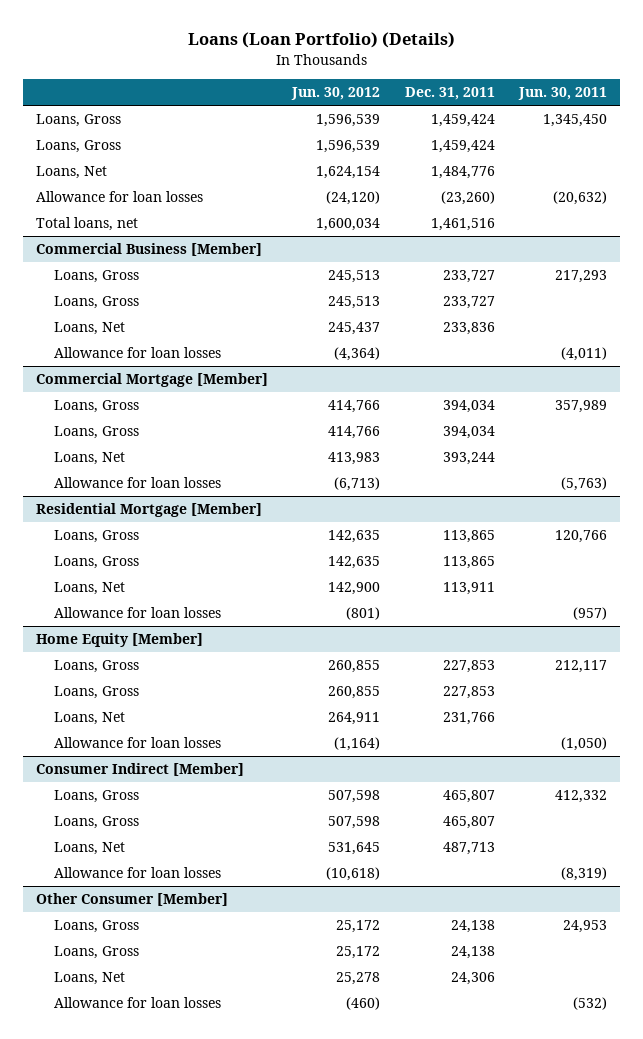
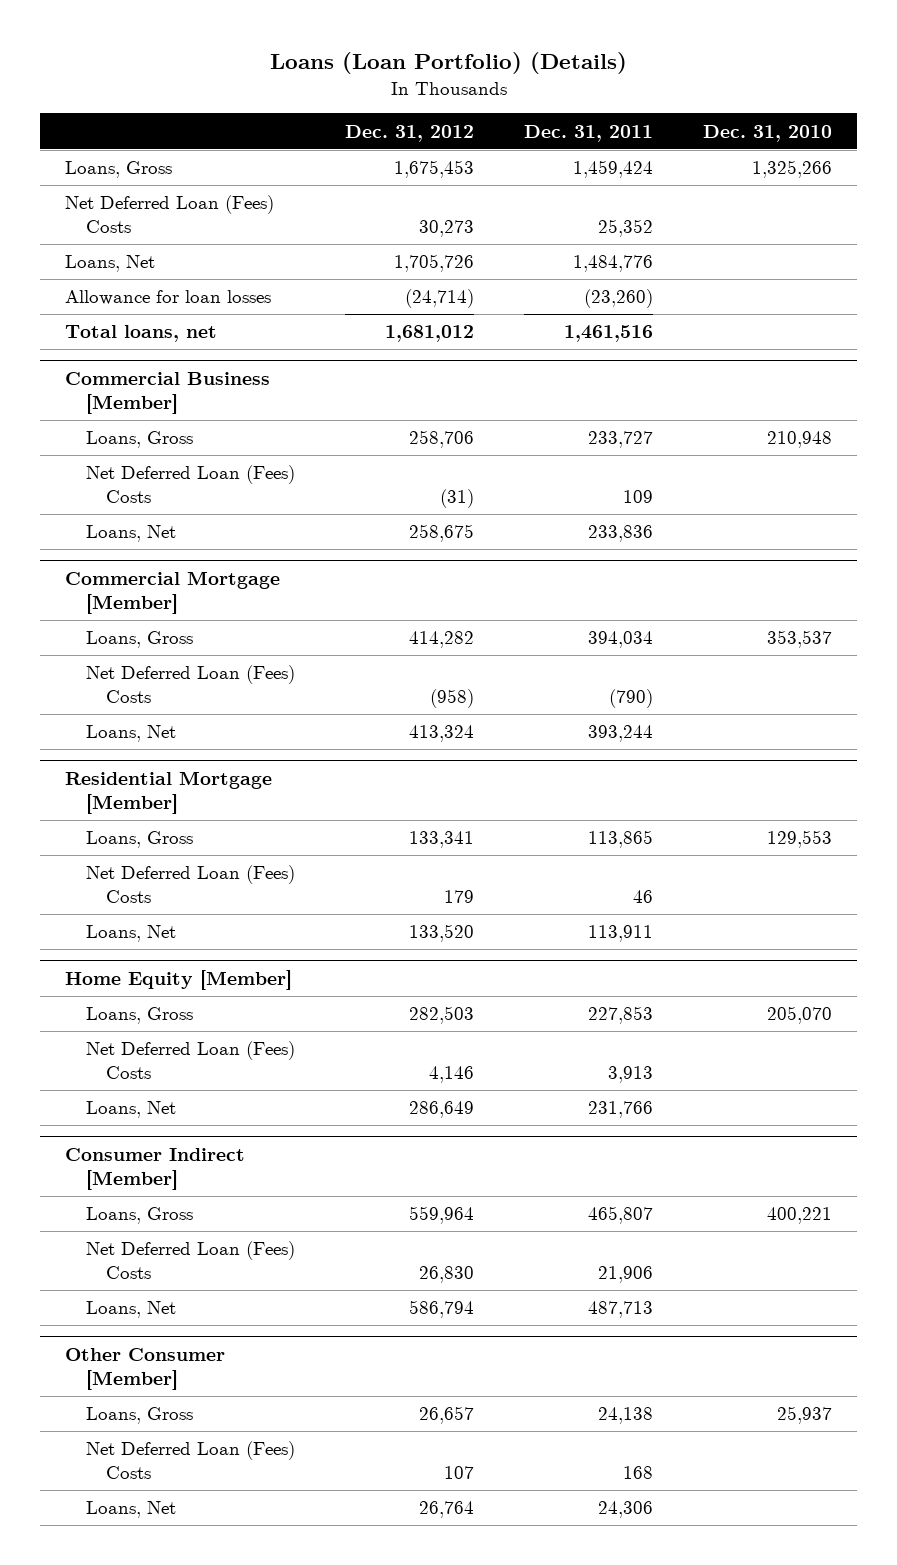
- | Jun. 30, 2012 | Dec. 31, 2011 | Jun. 30, 2011
+ | Dec. 31, 2012 | Dec. 31, 2011 | Dec. 31, 2010
- Loans, Gross | 1,596,539 | 1,459,424 |
+ Net Deferred Loan (Fees) Costs | 30,273 | 25,352 |
@ Commercial Business [Member]
- Loans, Gross | 245,513 | 233,727 |
+ Net Deferred Loan (Fees) Costs | (31) | 109 |
- Allowance for loan losses | (4,364) | | (4,011)
@ Commercial Mortgage [Member]
- Loans, Gross | 414,766 | 394,034 |
+ Net Deferred Loan (Fees) Costs | (958) | (790) |
- Allowance for loan losses | (6,713) | | (5,763)
@ Residential Mortgage [Member]
- Loans, Gross | 142,635 | 113,865 |
+ Net Deferred Loan (Fees) Costs | 179 | 46 |
- Allowance for loan losses | (801) | | (957)
@ Home Equity [Member]
- Loans, Gross | 260,855 | 227,853 |
+ Net Deferred Loan (Fees) Costs | 4,146 | 3,913 |
- Allowance for loan losses | (1,164) | | (1,050)
@ Consumer Indirect [Member]
- Loans, Gross | 507,598 | 465,807 |
+ Net Deferred Loan (Fees) Costs | 26,830 | 21,906 |
- Allowance for loan losses | (10,618) | | (8,319)
@ Other Consumer [Member]
- Loans, Gross | 25,172 | 24,138 |
+ Net Deferred Loan (Fees) Costs | 107 | 168 |
- Allowance for loan losses | (460) | | (532)

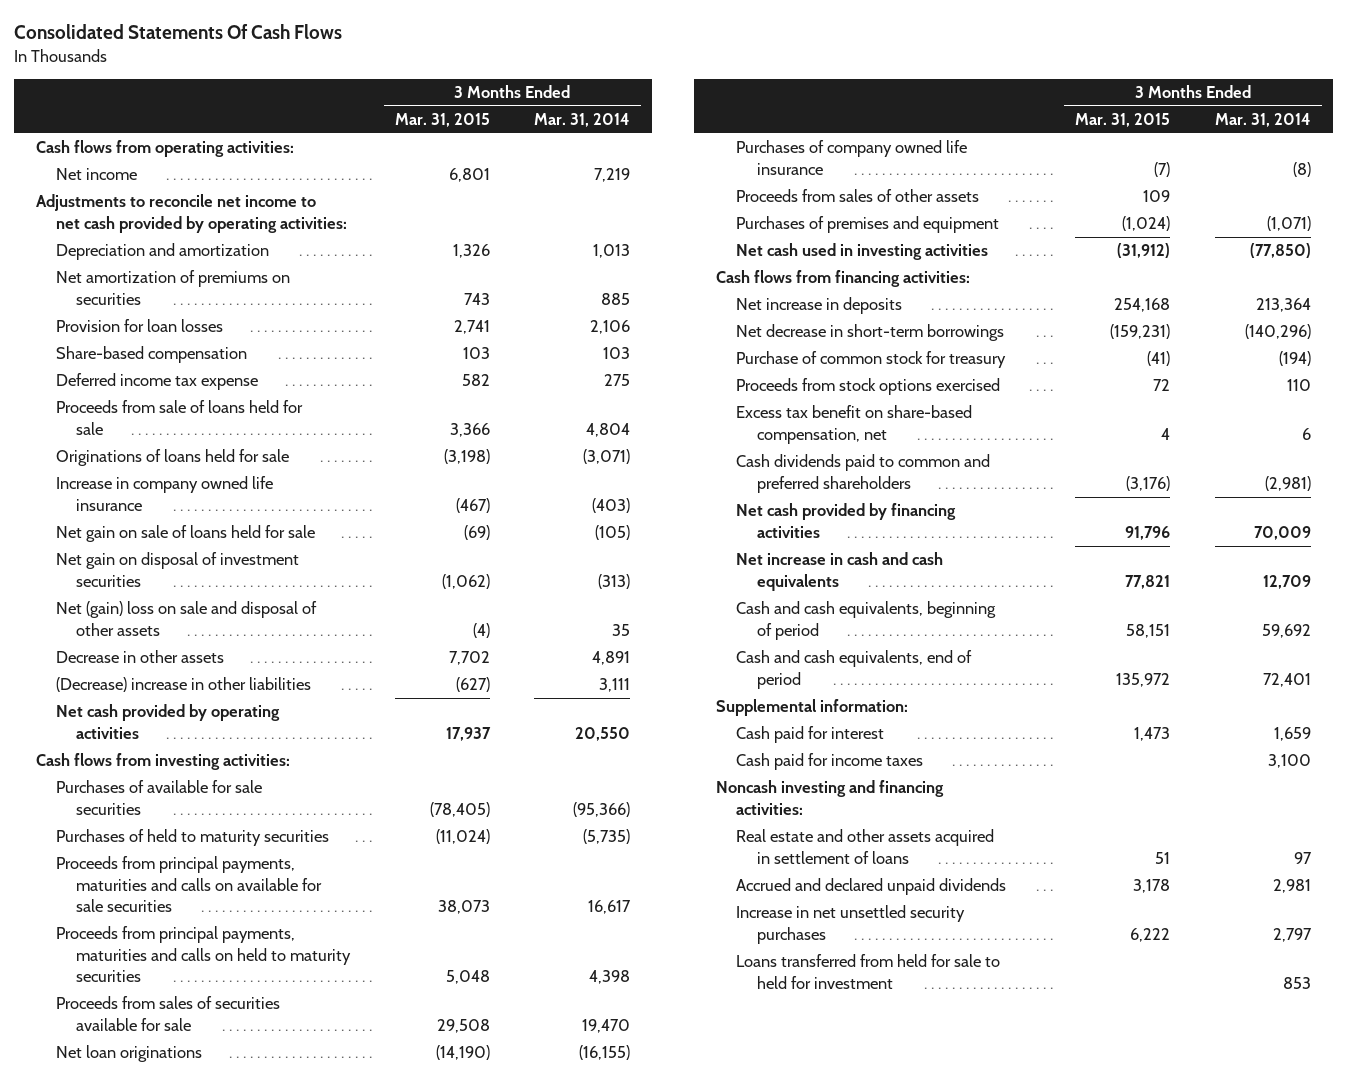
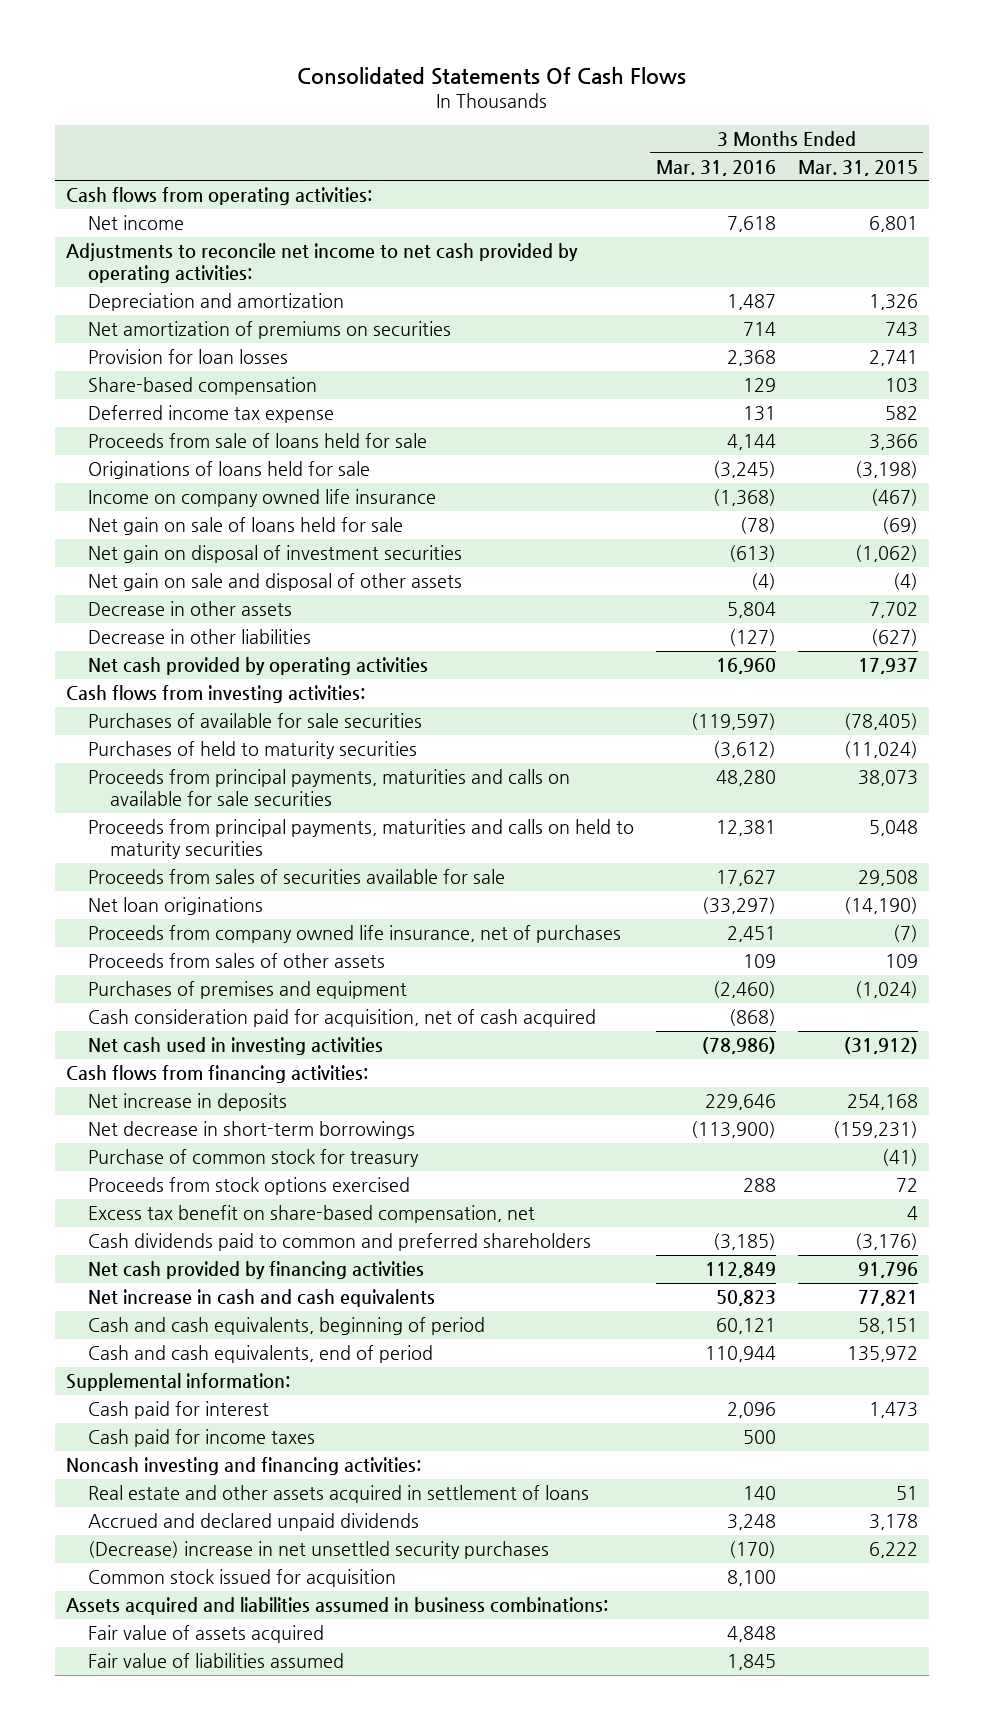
- | 3 Months Ended Mar. 31, 2015 | 3 Months Ended Mar. 31, 2014
+ | 3 Months Ended Mar. 31, 2016 | 3 Months Ended Mar. 31, 2015
- Increase in company owned life insurance | (467) | (403)
+ Income on company owned life insurance | (1,368) | (467)
- Net (gain) loss on sale and disposal of other assets | (4) | 35
+ Net gain on sale and disposal of other assets | (4) | (4)
- (Decrease) increase in other liabilities | (627) | 3,111
+ Decrease in other liabilities | (127) | (627)
- Purchases of company owned life insurance | (7) | (8)
+ Proceeds from company owned life insurance, net of purchases | 2,451 | (7)
+ Cash consideration paid for acquisition, net of cash acquired | (868) |
- Increase in net unsettled security purchases | 6,222 | 2,797
- Loans transferred from held for sale to held for investment | | 853
+ (Decrease) increase in net unsettled security purchases | (170) | 6,222
+ Common stock issued for acquisition | 8,100 |
+ Assets acquired and liabilities assumed in business combinations:
+ Fair value of assets acquired | 4,848 |
+ Fair value of liabilities assumed | 1,845 |

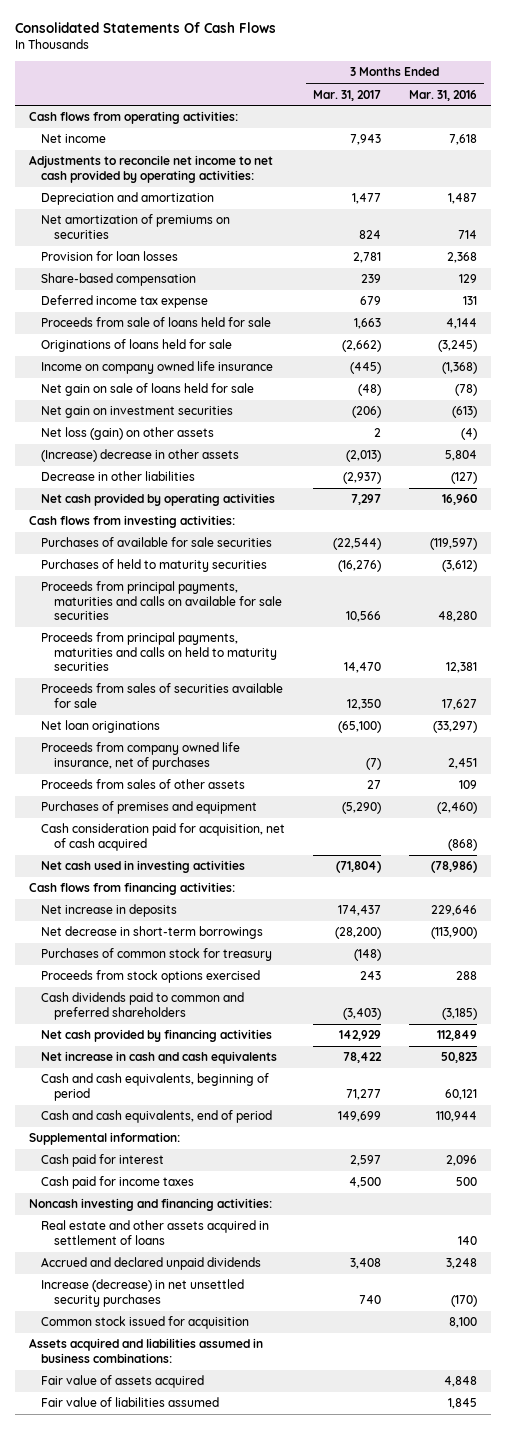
- | 3 Months Ended Mar. 31, 2016 | 3 Months Ended Mar. 31, 2015
+ | 3 Months Ended Mar. 31, 2017 | 3 Months Ended Mar. 31, 2016
- Net gain on disposal of investment securities | (613) | (1,062)
- Net gain on sale and disposal of other assets | (4) | (4)
- Decrease in other assets | 5,804 | 7,702
+ Net gain on investment securities | (206) | (613)
+ Net loss (gain) on other assets | 2 | (4)
+ (Increase) decrease in other assets | (2,013) | 5,804
- Purchase of common stock for treasury | | (41)
+ Purchases of common stock for treasury | (148) |
- Excess tax benefit on share-based compensation, net | | 4
- (Decrease) increase in net unsettled security purchases | (170) | 6,222
+ Increase (decrease) in net unsettled security purchases | 740 | (170)

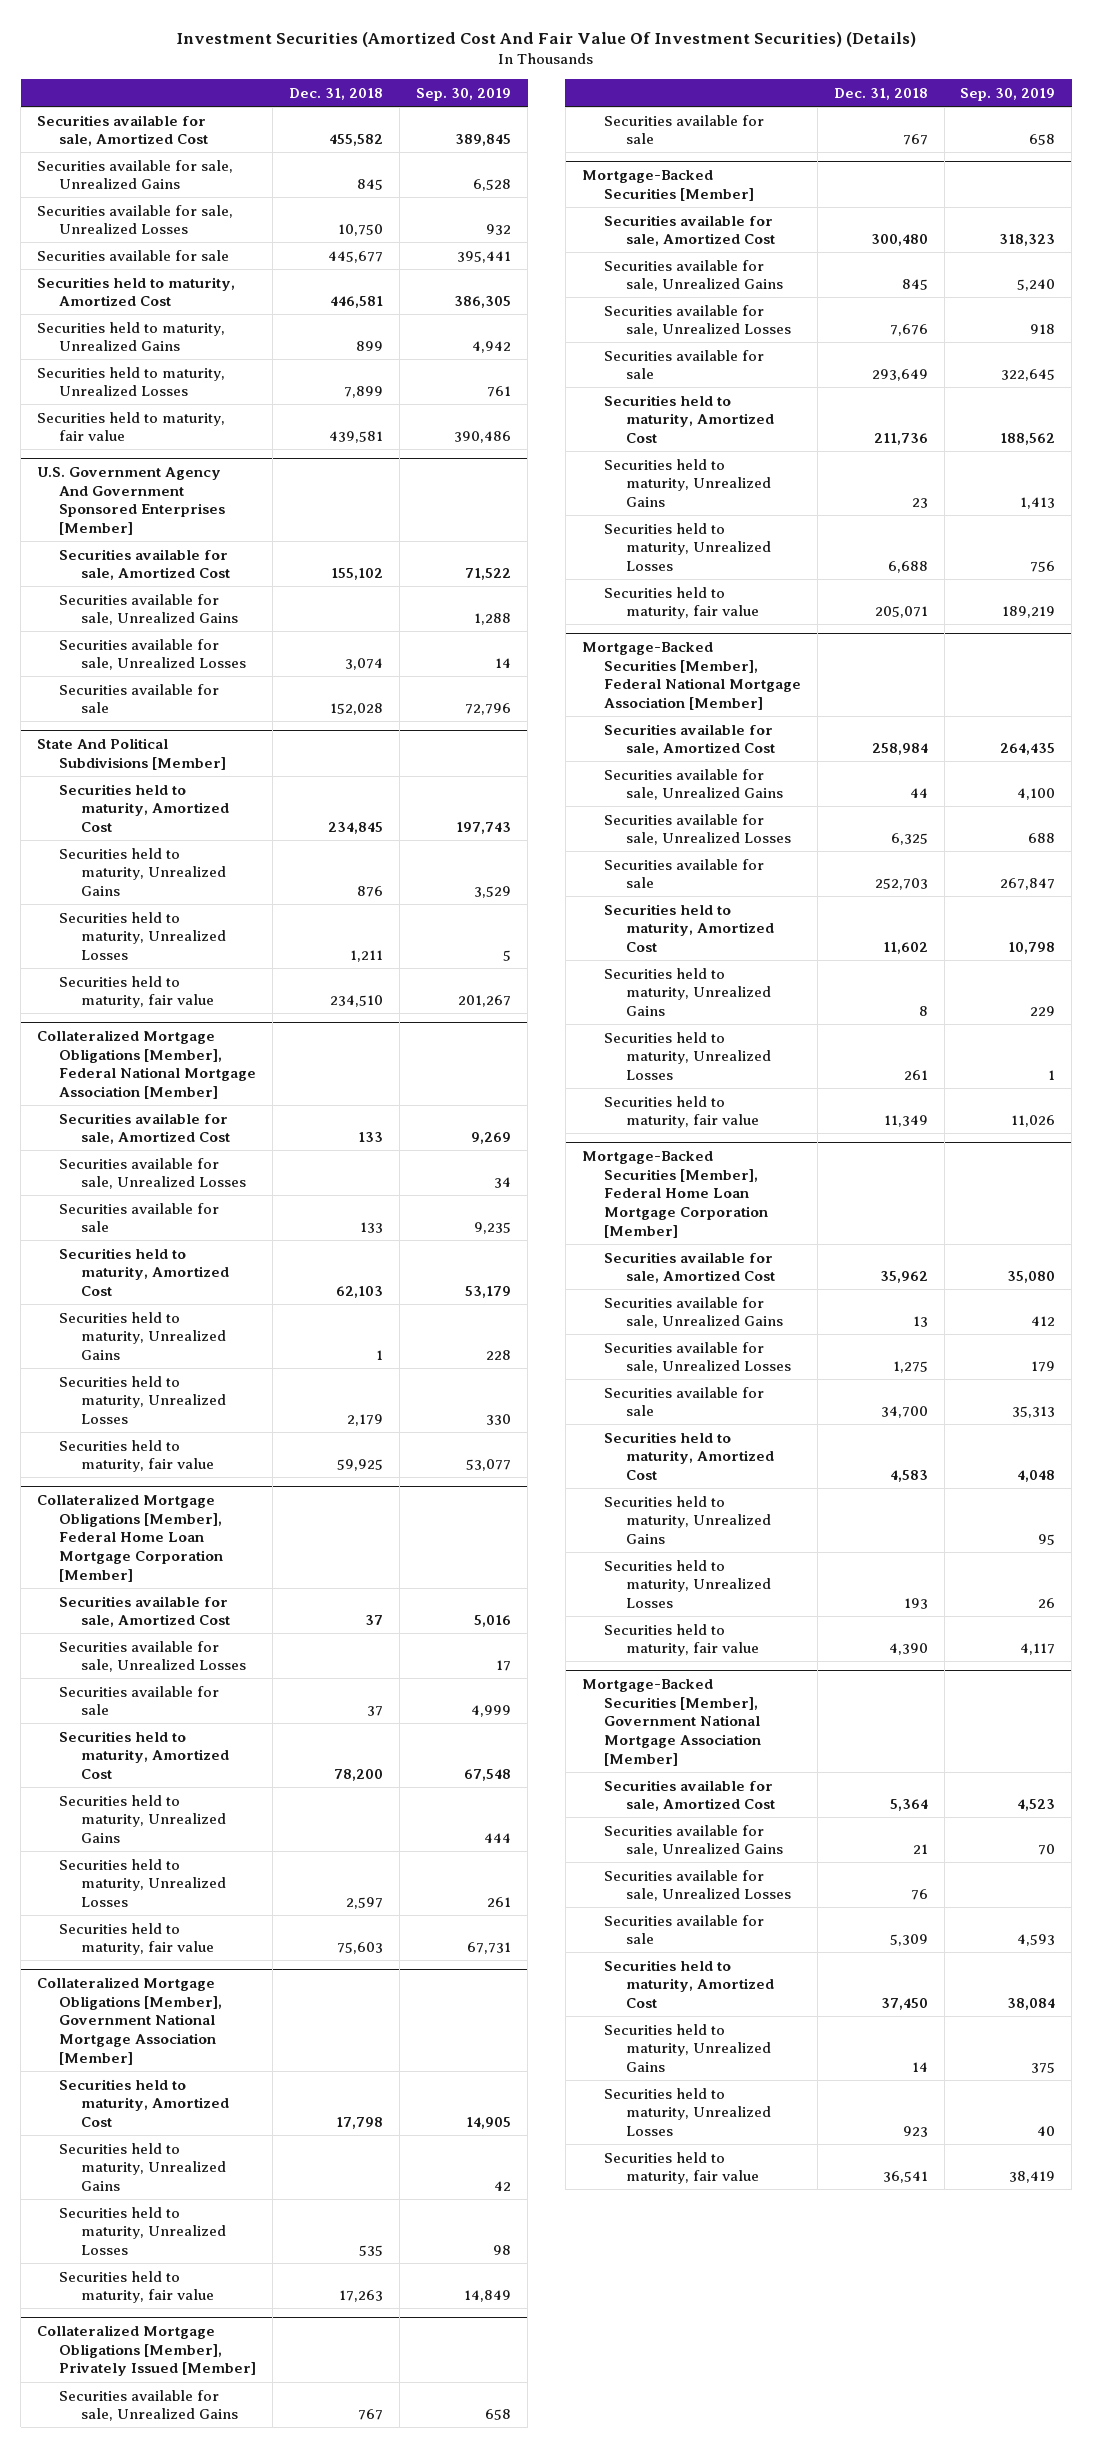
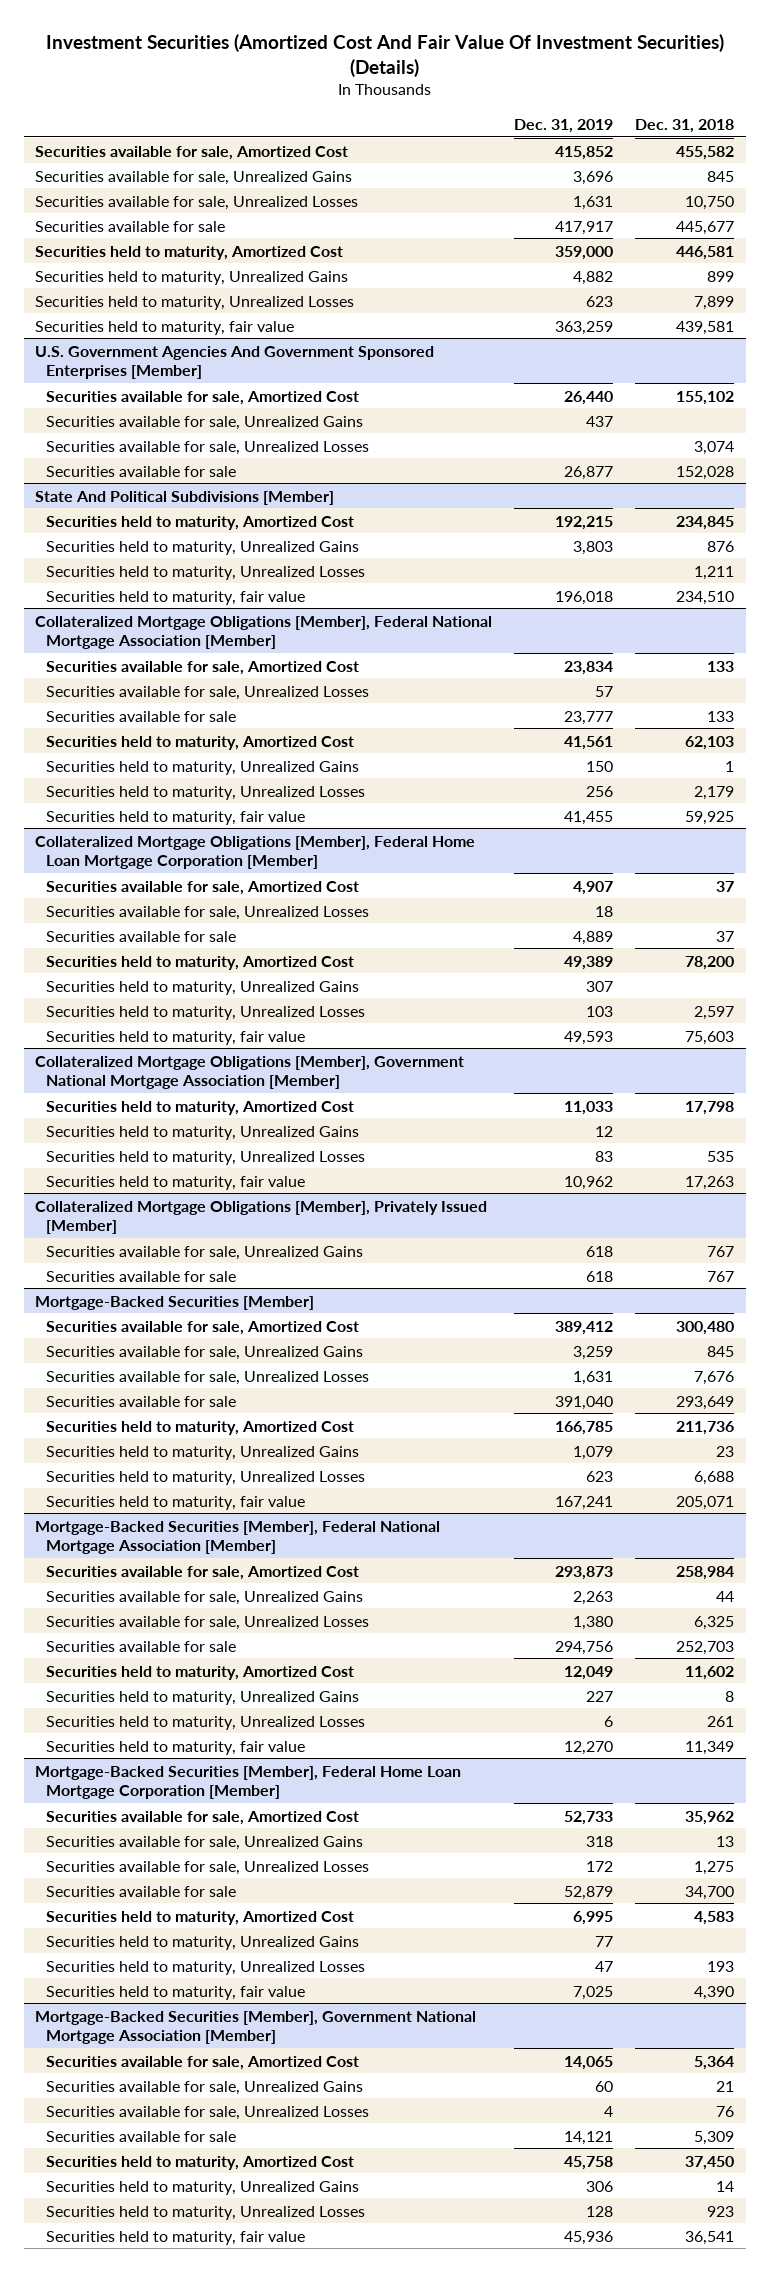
- | Dec. 31, 2018 | Sep. 30, 2019
+ | Dec. 31, 2019 | Dec. 31, 2018
- U.S. Government Agency And Government Sponsored Enterprises [Member]
+ U.S. Government Agencies And Government Sponsored Enterprises [Member]

